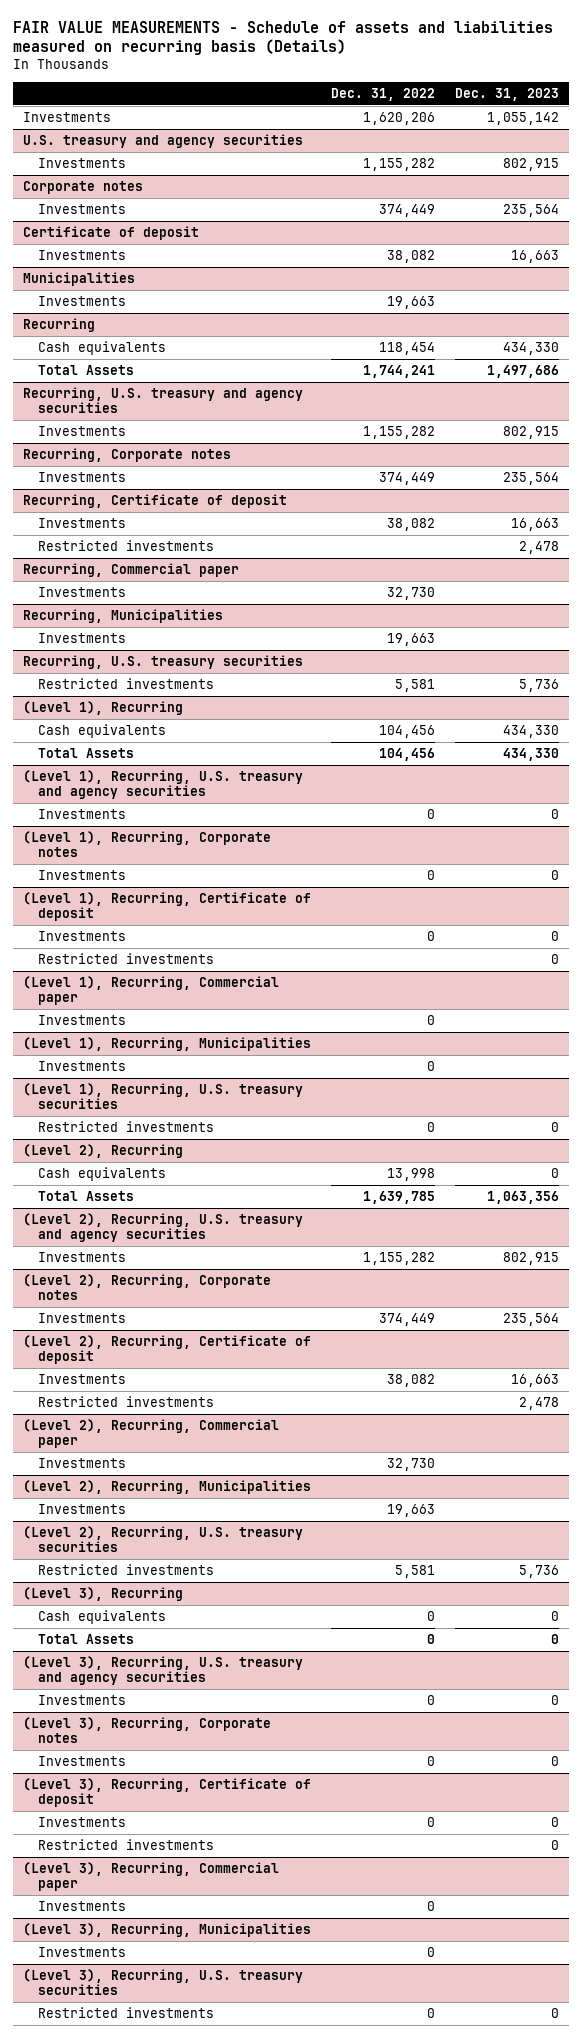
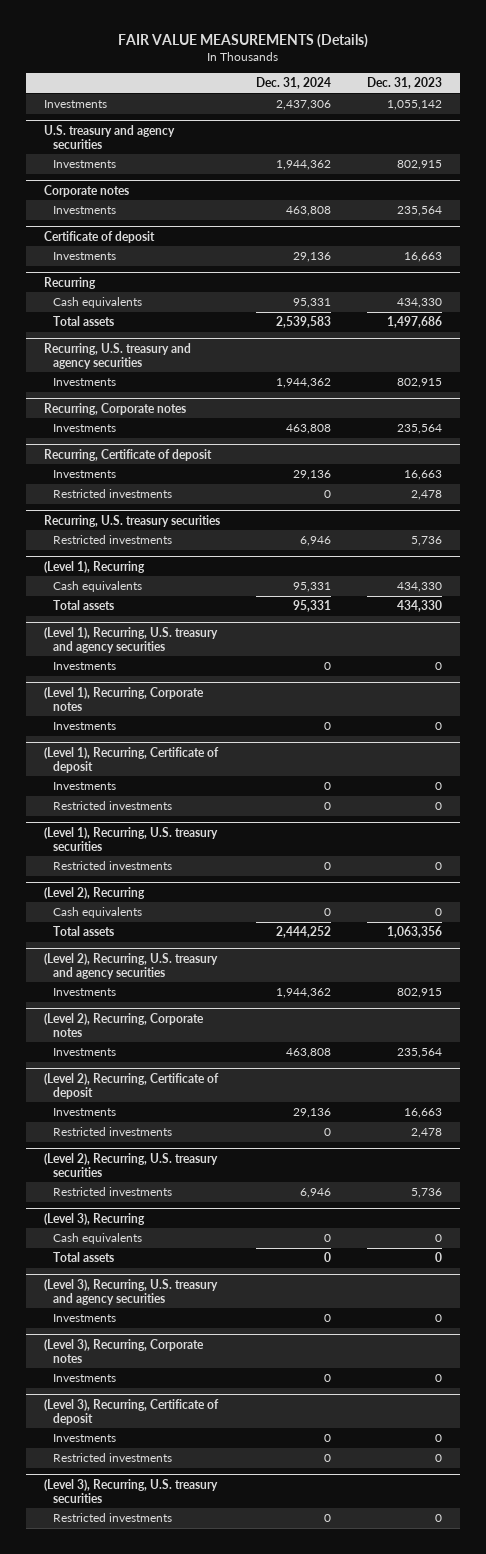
- FAIR VALUE MEASUREMENTS - Schedule of assets and liabilities measured on recurring basis (Details)
+ FAIR VALUE MEASUREMENTS (Details)
- | Dec. 31, 2022 | Dec. 31, 2023
+ | Dec. 31, 2024 | Dec. 31, 2023
- Municipalities
- Investments | 19,663 |
@ Recurring
- Total Assets | 1,744,241 | 1,497,686
+ Total assets | 2,539,583 | 1,497,686
- Recurring, Commercial paper
- Investments | 32,730 |
- Recurring, Municipalities
- Investments | 19,663 |
@ (Level 1), Recurring
- Total Assets | 104,456 | 434,330
+ Total assets | 95,331 | 434,330
- (Level 1), Recurring, Commercial paper
- Investments | 0 |
- (Level 1), Recurring, Municipalities
- Investments | 0 |
@ (Level 2), Recurring
- Total Assets | 1,639,785 | 1,063,356
+ Total assets | 2,444,252 | 1,063,356
- (Level 2), Recurring, Commercial paper
- Investments | 32,730 |
- (Level 2), Recurring, Municipalities
- Investments | 19,663 |
@ (Level 3), Recurring
- Total Assets | 0 | 0
+ Total assets | 0 | 0
- (Level 3), Recurring, Commercial paper
- Investments | 0 |
- (Level 3), Recurring, Municipalities
- Investments | 0 |

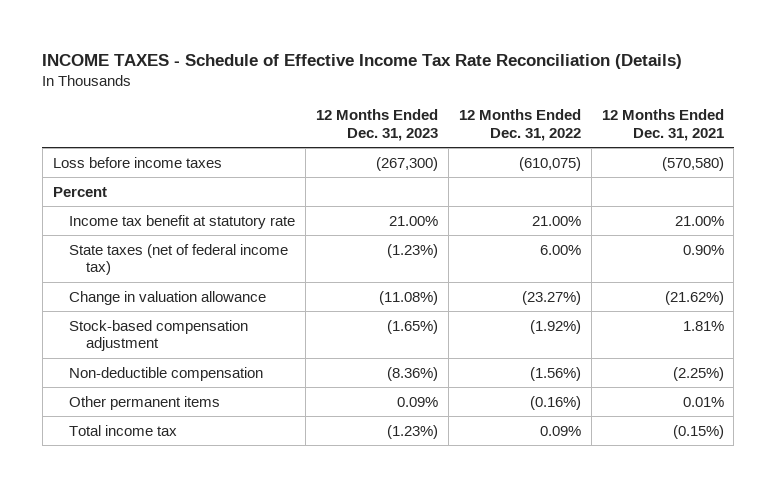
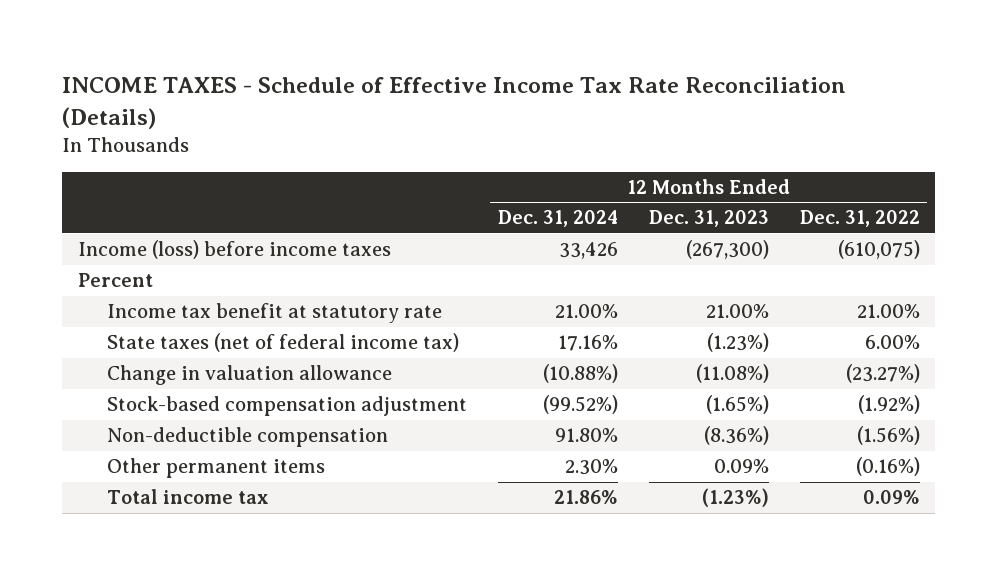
- | 12 Months Ended Dec. 31, 2023 | 12 Months Ended Dec. 31, 2022 | 12 Months Ended Dec. 31, 2021
+ | 12 Months Ended Dec. 31, 2024 | 12 Months Ended Dec. 31, 2023 | 12 Months Ended Dec. 31, 2022
- Loss before income taxes | (267,300) | (610,075) | (570,580)
+ Income (loss) before income taxes | 33,426 | (267,300) | (610,075)

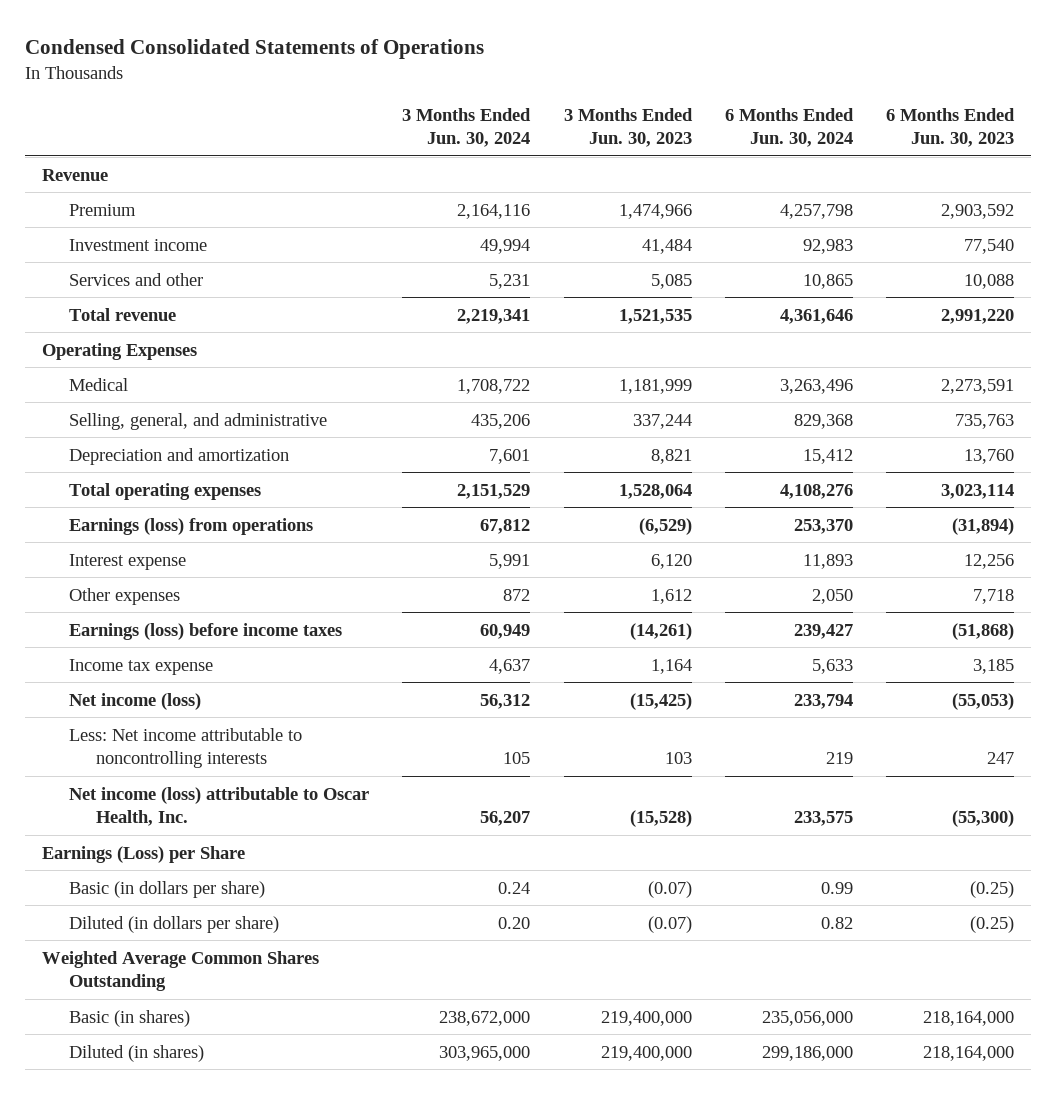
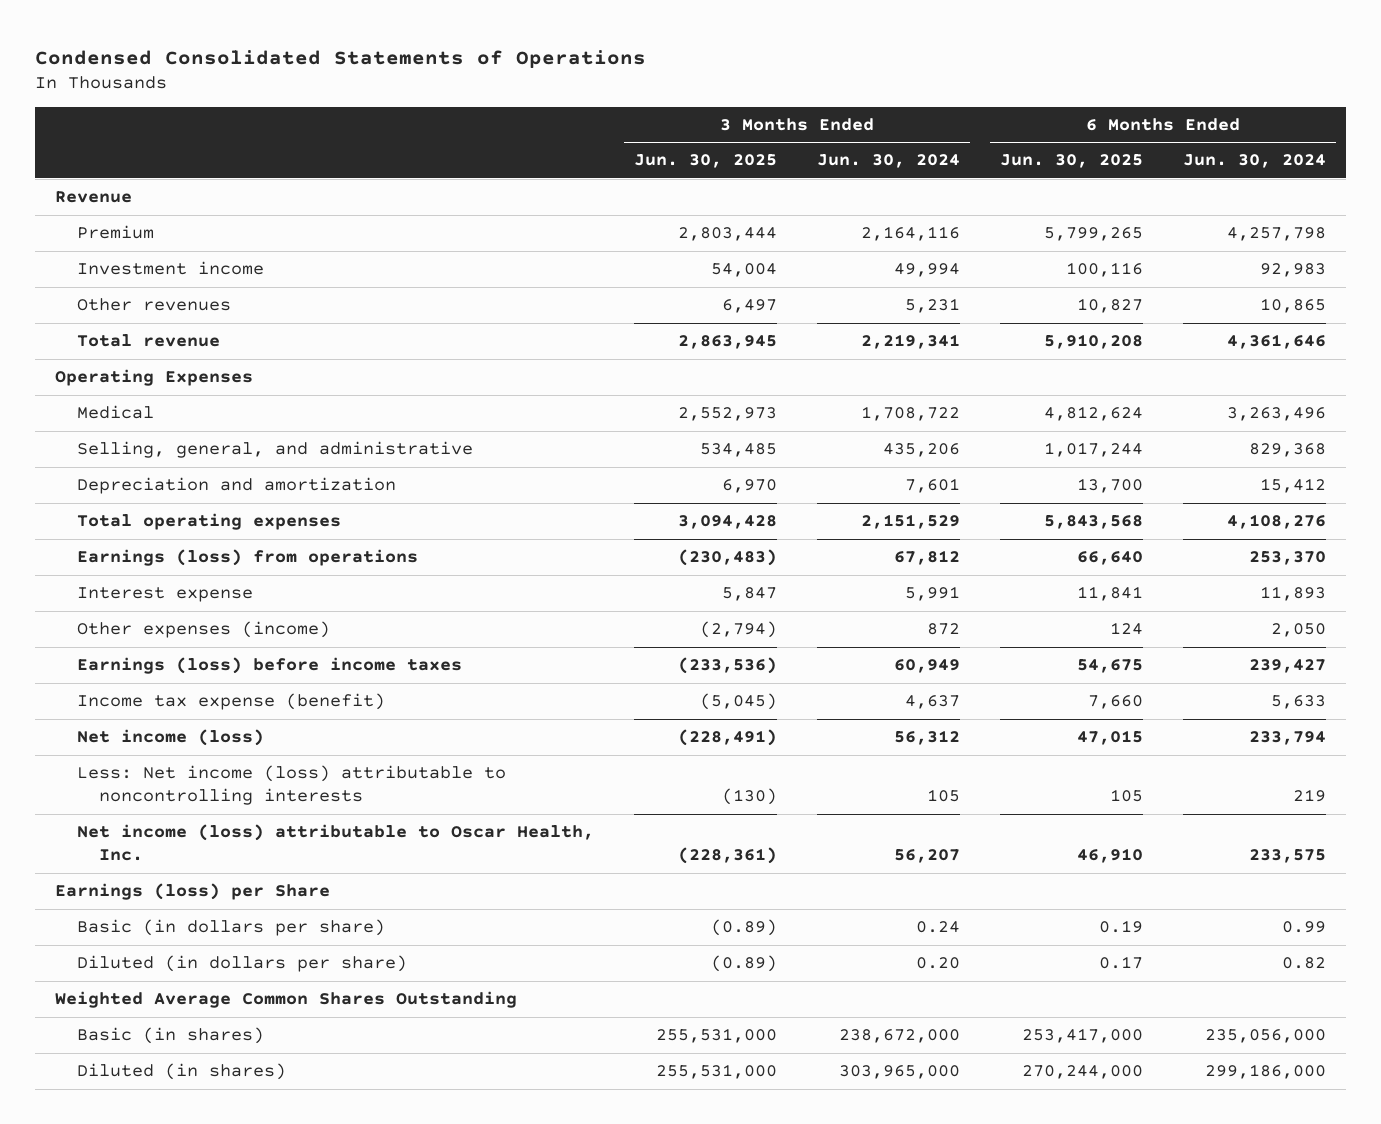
- | 3 Months Ended Jun. 30, 2024 | 3 Months Ended Jun. 30, 2023 | 6 Months Ended Jun. 30, 2024 | 6 Months Ended Jun. 30, 2023
+ | 3 Months Ended Jun. 30, 2025 | 3 Months Ended Jun. 30, 2024 | 6 Months Ended Jun. 30, 2025 | 6 Months Ended Jun. 30, 2024
- Services and other | 5,231 | 5,085 | 10,865 | 10,088
+ Other revenues | 6,497 | 5,231 | 10,827 | 10,865
- Other expenses | 872 | 1,612 | 2,050 | 7,718
+ Other expenses (income) | (2,794) | 872 | 124 | 2,050
- Income tax expense | 4,637 | 1,164 | 5,633 | 3,185
+ Income tax expense (benefit) | (5,045) | 4,637 | 7,660 | 5,633
- Less: Net income attributable to noncontrolling interests | 105 | 103 | 219 | 247
+ Less: Net income (loss) attributable to noncontrolling interests | (130) | 105 | 105 | 219
- Earnings (Loss) per Share
+ Earnings (loss) per Share

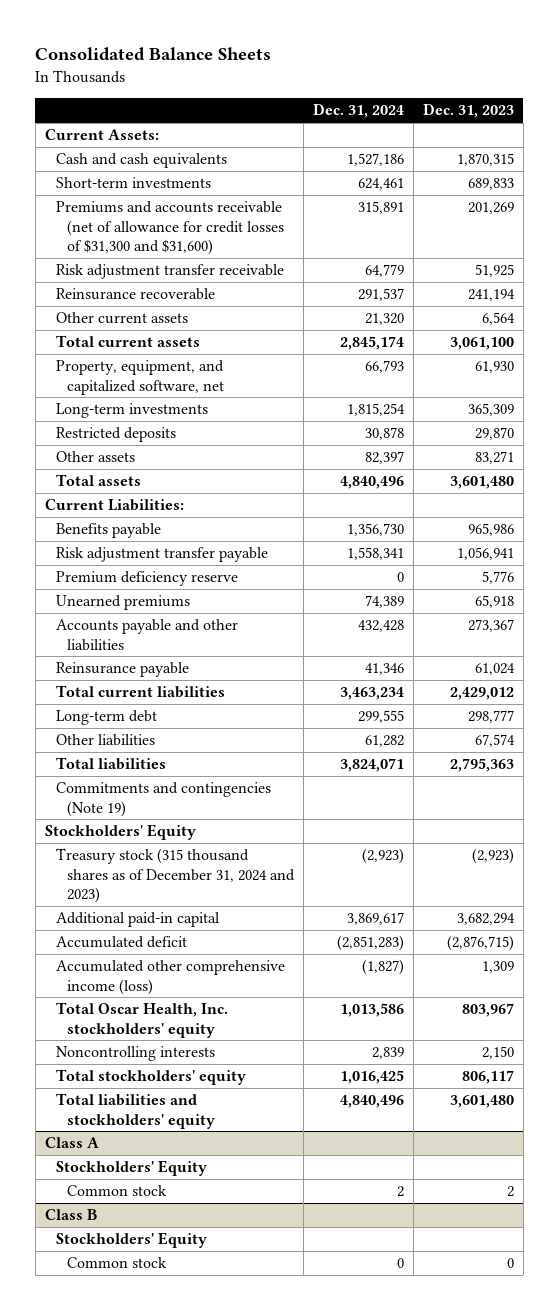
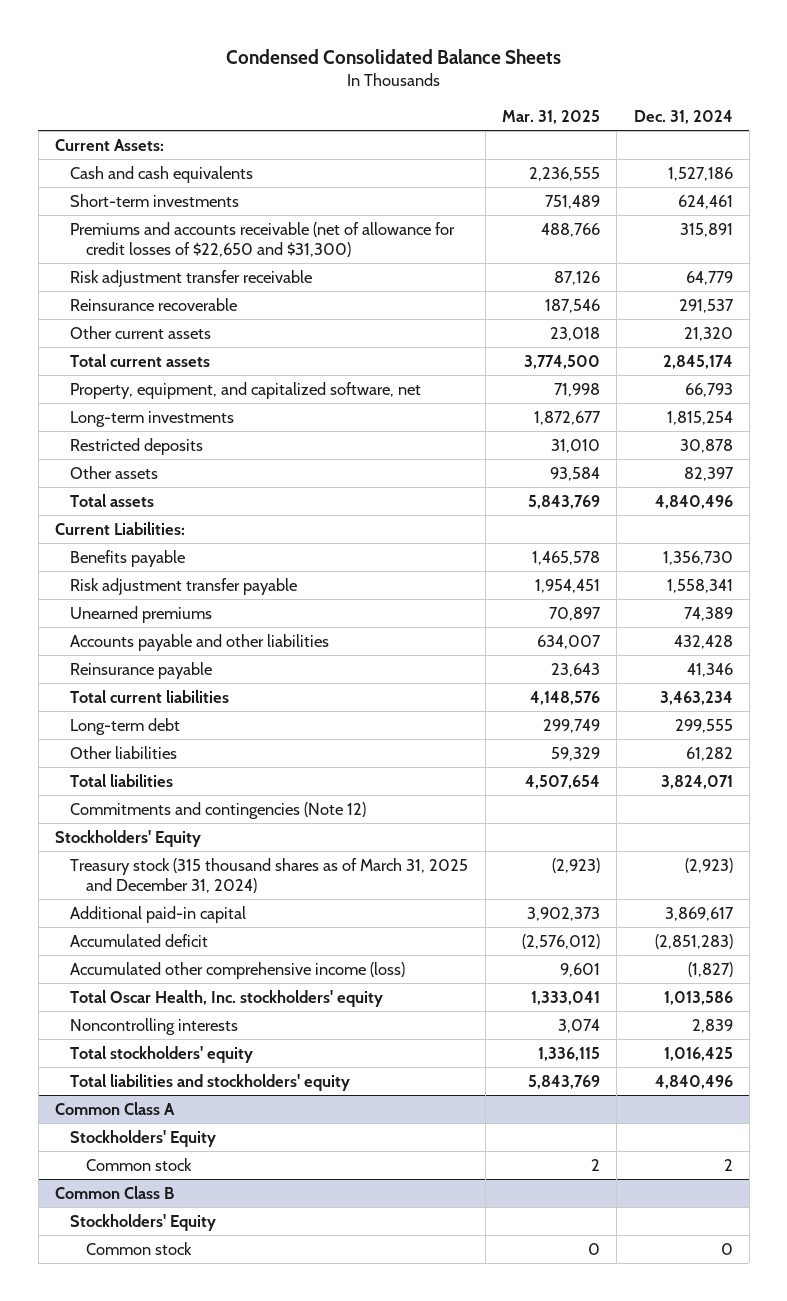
- Consolidated Balance Sheets
+ Condensed Consolidated Balance Sheets
- | Dec. 31, 2024 | Dec. 31, 2023
+ | Mar. 31, 2025 | Dec. 31, 2024
- Premiums and accounts receivable (net of allowance for credit losses of $31,300 and $31,600) | 315,891 | 201,269
+ Premiums and accounts receivable (net of allowance for credit losses of $22,650 and $31,300) | 488,766 | 315,891
- Premium deficiency reserve | 0 | 5,776
- Commitments and contingencies (Note 19)
+ Commitments and contingencies (Note 12)
- Treasury stock (315 thousand shares as of December 31, 2024 and 2023) | (2,923) | (2,923)
+ Treasury stock (315 thousand shares as of March 31, 2025 and December 31, 2024) | (2,923) | (2,923)
- Class A
+ Common Class A
- Class B
+ Common Class B

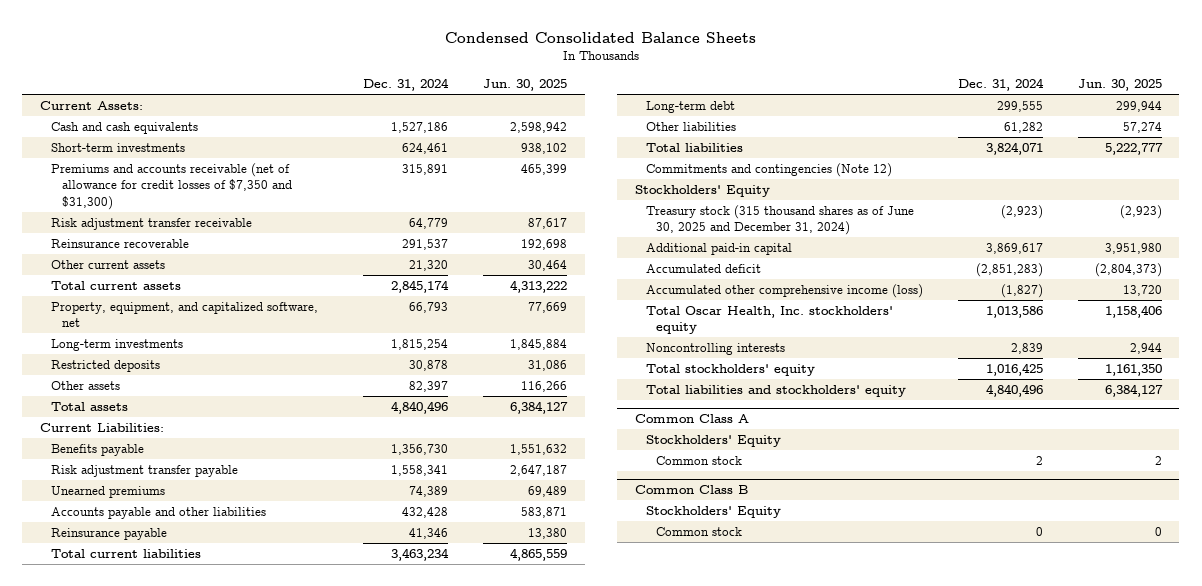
- | Mar. 31, 2025 | Dec. 31, 2024
+ | Dec. 31, 2024 | Jun. 30, 2025
- Premiums and accounts receivable (net of allowance for credit losses of $22,650 and $31,300) | 488,766 | 315,891
+ Premiums and accounts receivable (net of allowance for credit losses of $7,350 and $31,300) | 315,891 | 465,399
- Treasury stock (315 thousand shares as of March 31, 2025 and December 31, 2024) | (2,923) | (2,923)
+ Treasury stock (315 thousand shares as of June 30, 2025 and December 31, 2024) | (2,923) | (2,923)

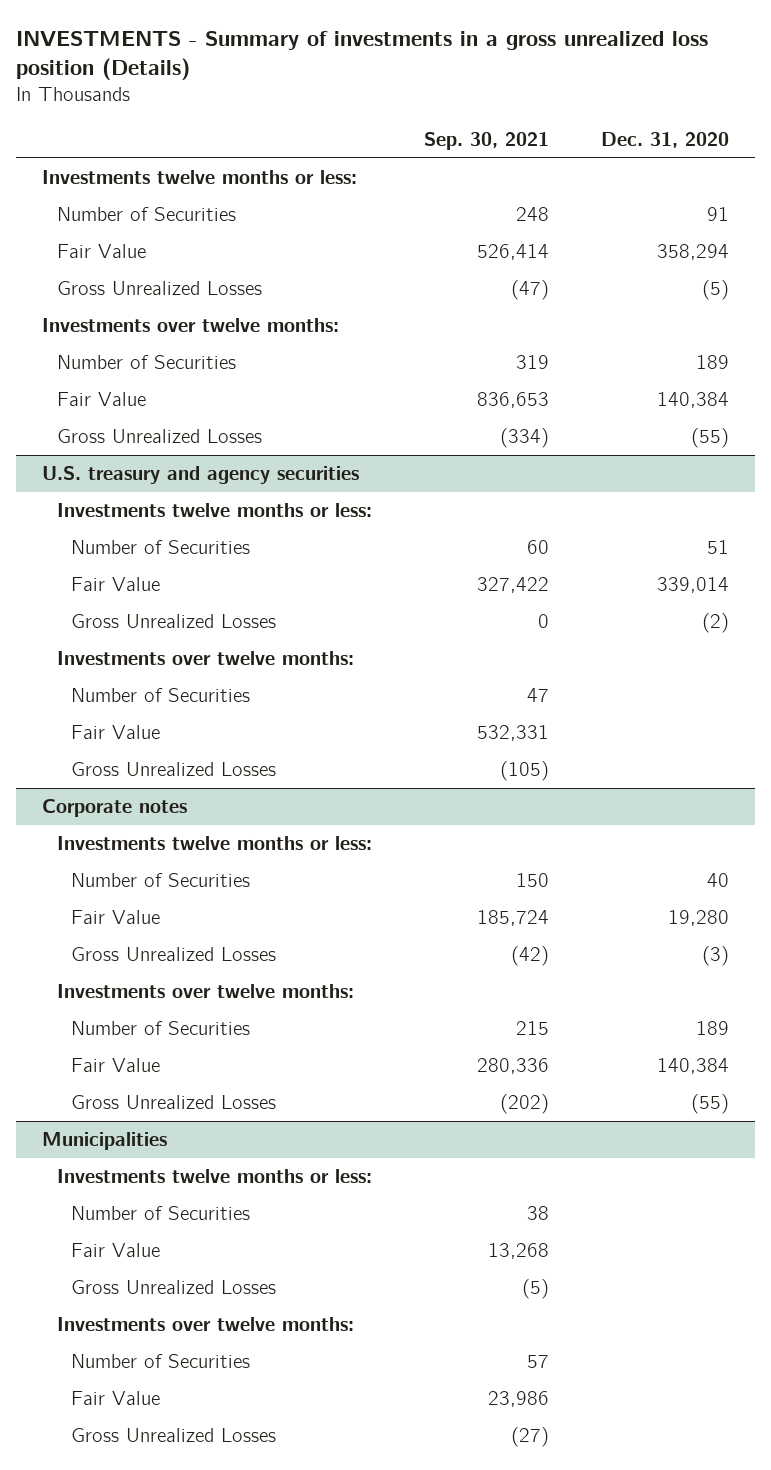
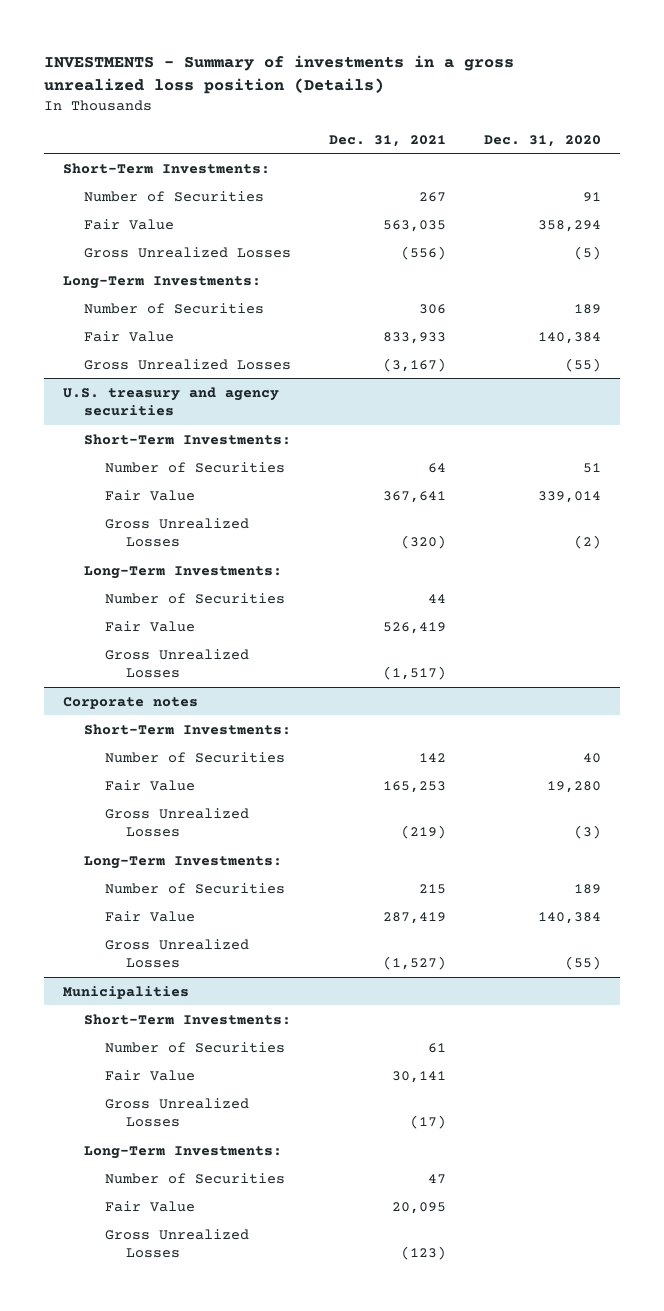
- | Sep. 30, 2021 | Dec. 31, 2020
+ | Dec. 31, 2021 | Dec. 31, 2020
- Investments twelve months or less:
+ Short-Term Investments:
- Investments over twelve months:
+ Long-Term Investments:
@ U.S. treasury and agency securities
- Investments twelve months or less:
+ Short-Term Investments:
- Investments over twelve months:
+ Long-Term Investments:
@ Corporate notes
- Investments twelve months or less:
+ Short-Term Investments:
- Investments over twelve months:
+ Long-Term Investments:
@ Municipalities
- Investments twelve months or less:
+ Short-Term Investments:
- Investments over twelve months:
+ Long-Term Investments:

